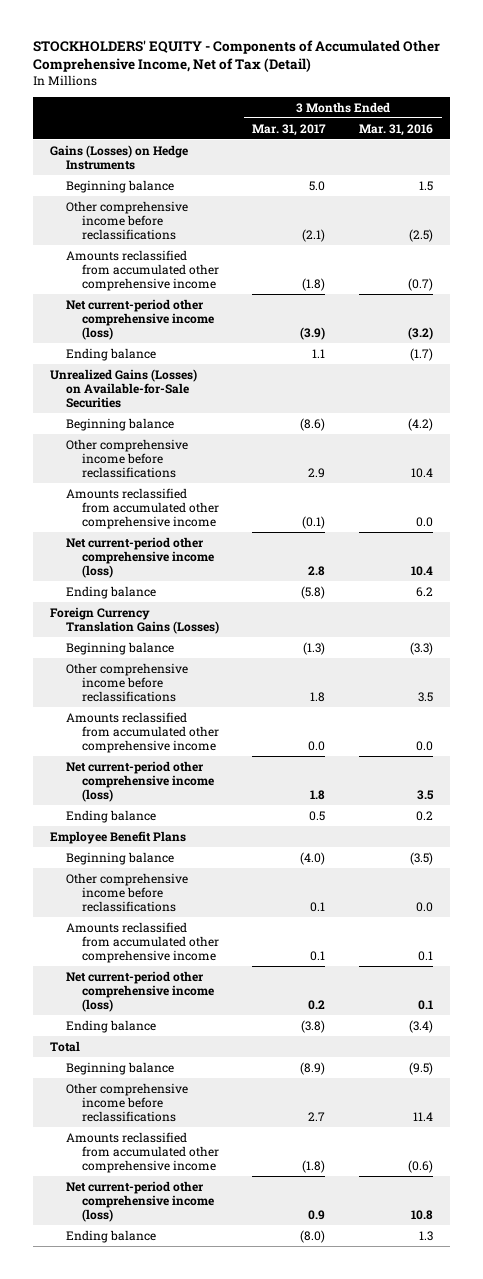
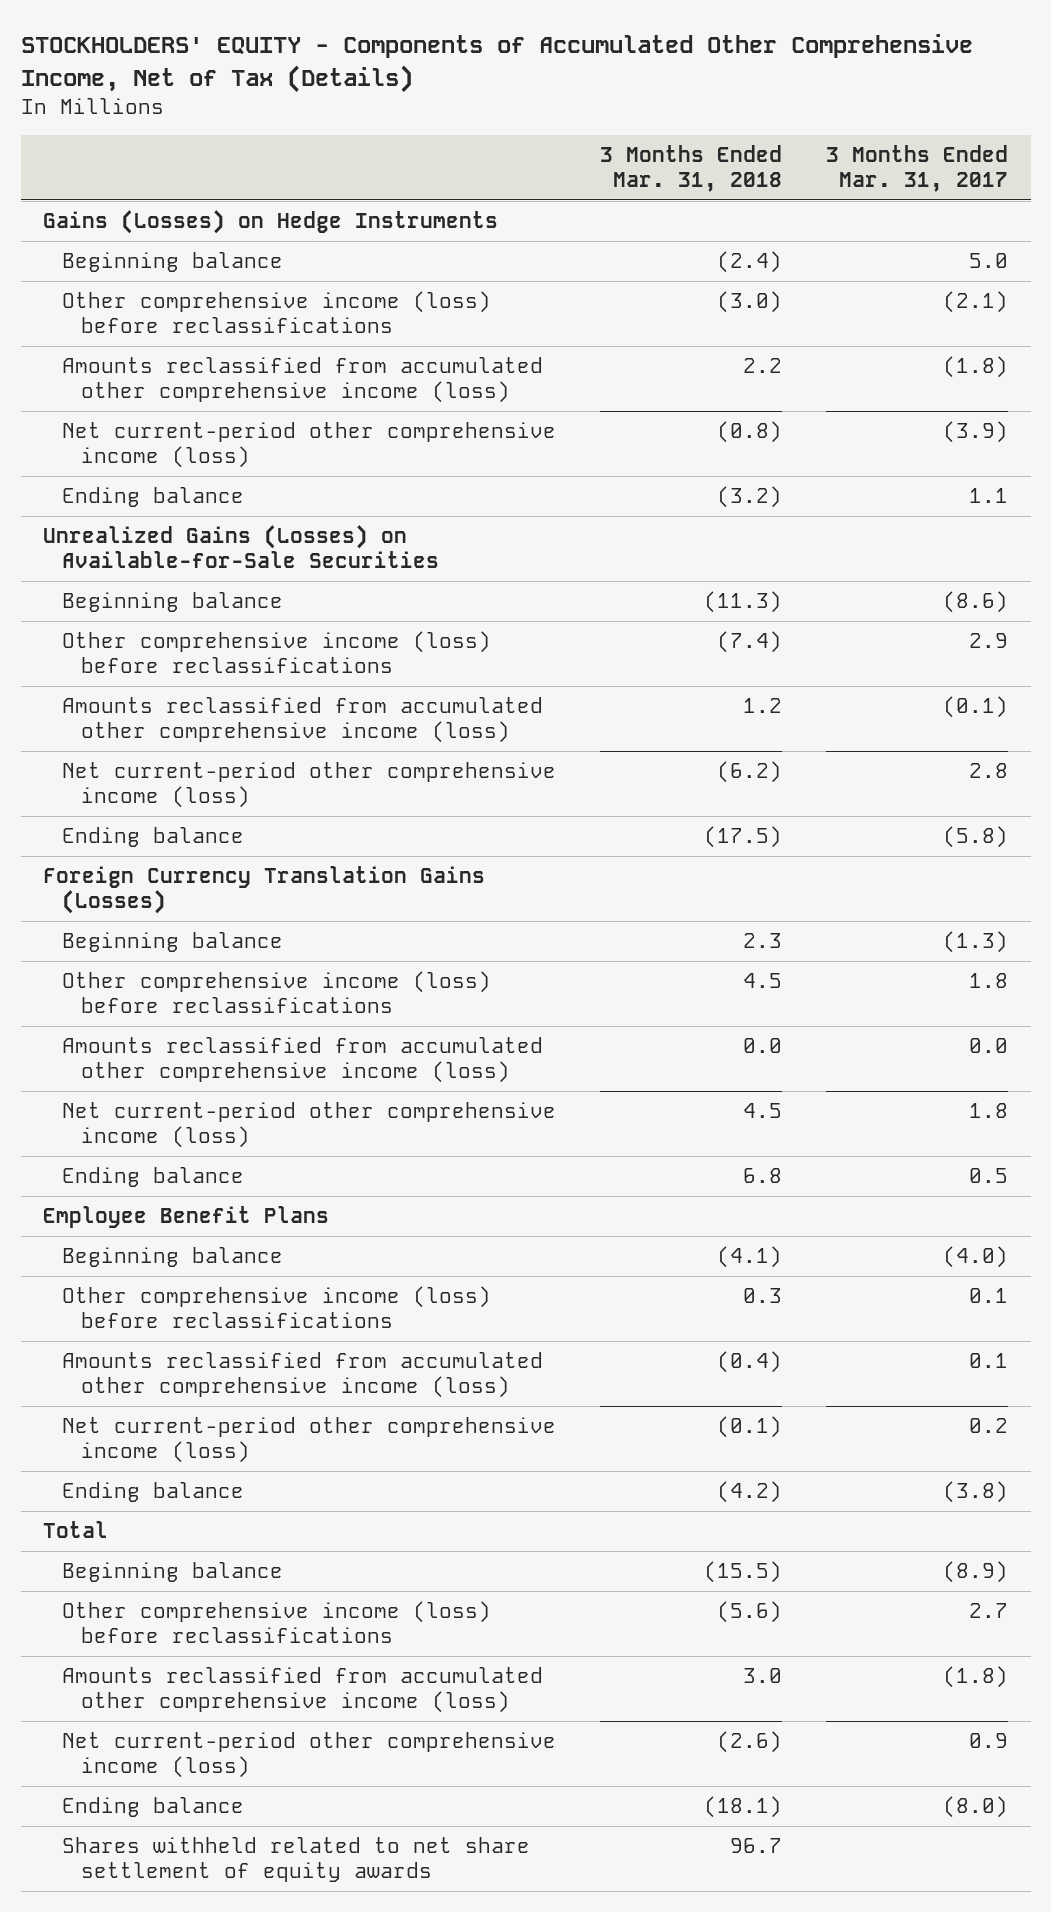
- STOCKHOLDERS' EQUITY - Components of Accumulated Other Comprehensive Income, Net of Tax (Detail)
+ STOCKHOLDERS' EQUITY - Components of Accumulated Other Comprehensive Income, Net of Tax (Details)
- | 3 Months Ended Mar. 31, 2017 | 3 Months Ended Mar. 31, 2016
+ | 3 Months Ended Mar. 31, 2018 | 3 Months Ended Mar. 31, 2017
- Other comprehensive income before reclassifications | (2.1) | (2.5)
- Amounts reclassified from accumulated other comprehensive income | (1.8) | (0.7)
+ Other comprehensive income (loss) before reclassifications | (3.0) | (2.1)
+ Amounts reclassified from accumulated other comprehensive income (loss) | 2.2 | (1.8)
- Other comprehensive income before reclassifications | 2.9 | 10.4
- Amounts reclassified from accumulated other comprehensive income | (0.1) | 0.0
+ Other comprehensive income (loss) before reclassifications | (7.4) | 2.9
+ Amounts reclassified from accumulated other comprehensive income (loss) | 1.2 | (0.1)
- Other comprehensive income before reclassifications | 1.8 | 3.5
- Amounts reclassified from accumulated other comprehensive income | 0.0 | 0.0
+ Other comprehensive income (loss) before reclassifications | 4.5 | 1.8
+ Amounts reclassified from accumulated other comprehensive income (loss) | 0.0 | 0.0
- Other comprehensive income before reclassifications | 0.1 | 0.0
- Amounts reclassified from accumulated other comprehensive income | 0.1 | 0.1
+ Other comprehensive income (loss) before reclassifications | 0.3 | 0.1
+ Amounts reclassified from accumulated other comprehensive income (loss) | (0.4) | 0.1
- Other comprehensive income before reclassifications | 2.7 | 11.4
- Amounts reclassified from accumulated other comprehensive income | (1.8) | (0.6)
+ Other comprehensive income (loss) before reclassifications | (5.6) | 2.7
+ Amounts reclassified from accumulated other comprehensive income (loss) | 3.0 | (1.8)
+ Shares withheld related to net share settlement of equity awards | 96.7 |

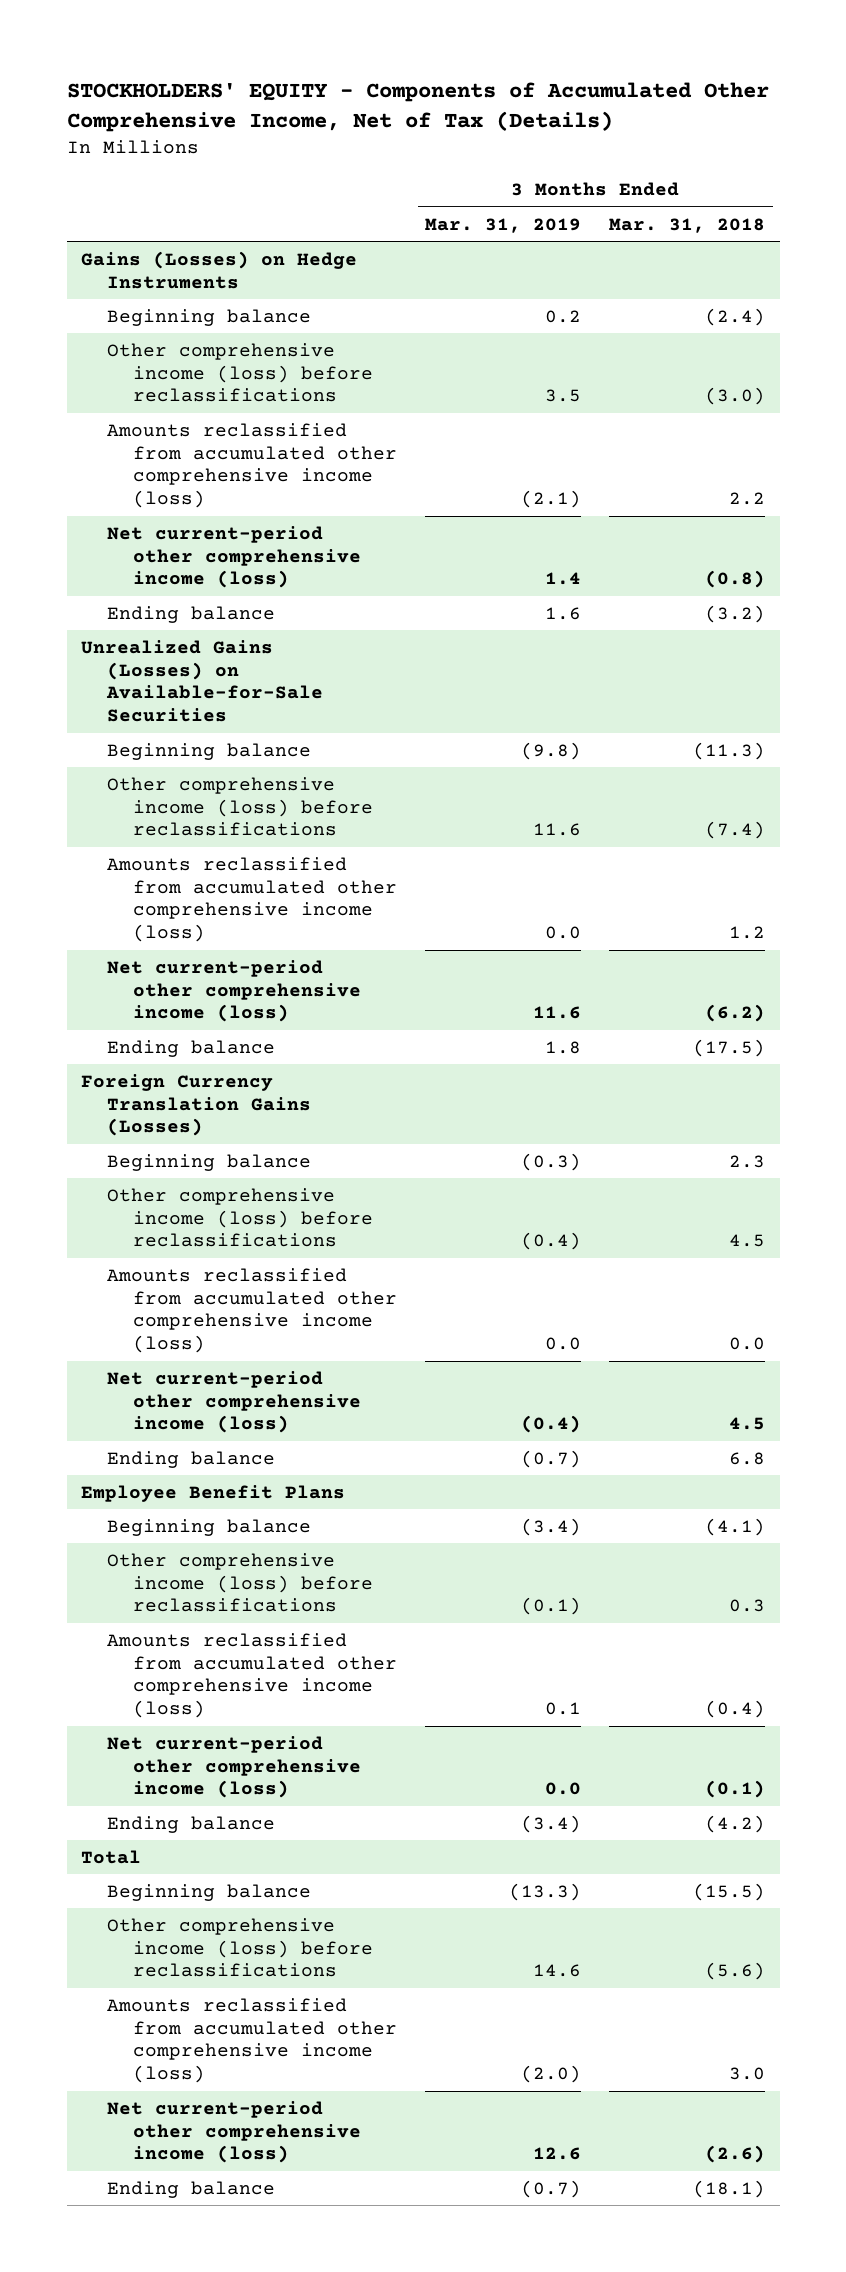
- | 3 Months Ended Mar. 31, 2018 | 3 Months Ended Mar. 31, 2017
+ | 3 Months Ended Mar. 31, 2019 | 3 Months Ended Mar. 31, 2018
- Shares withheld related to net share settlement of equity awards | 96.7 |

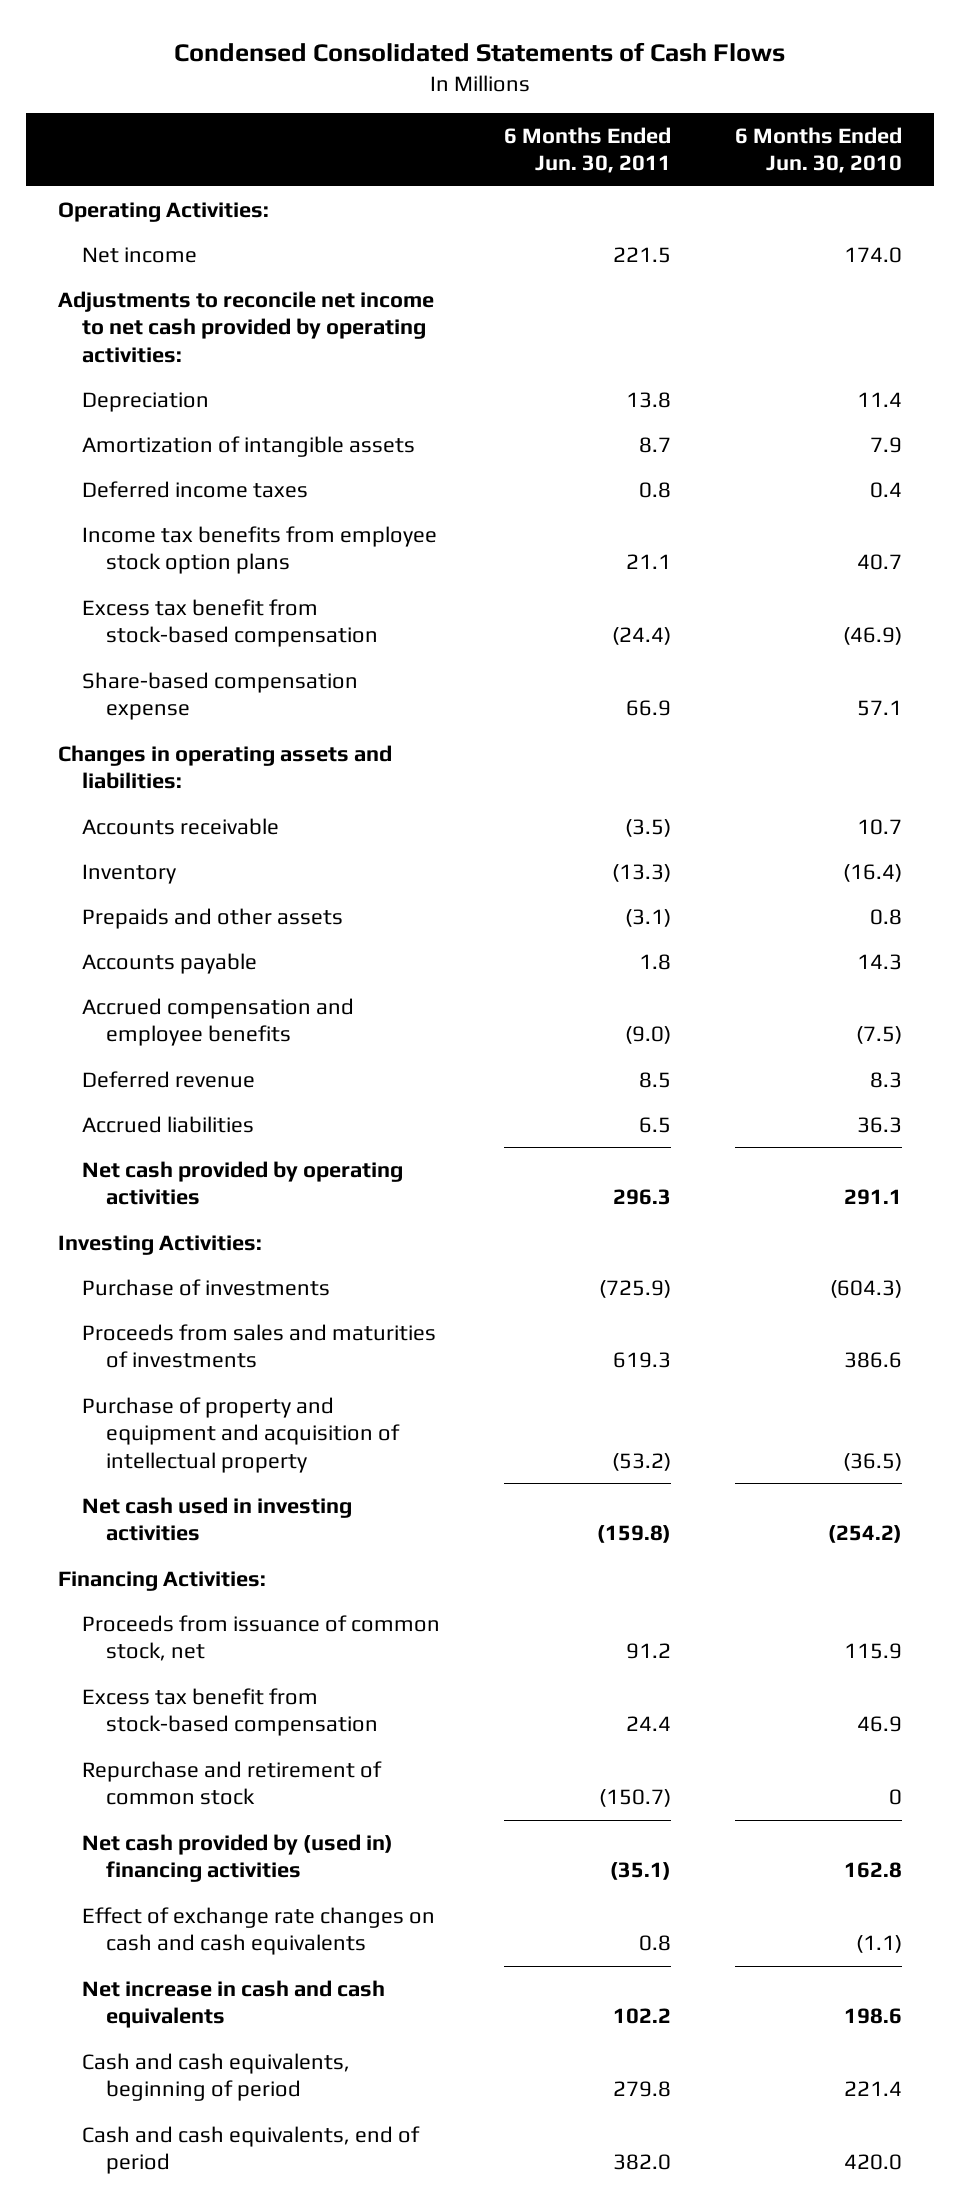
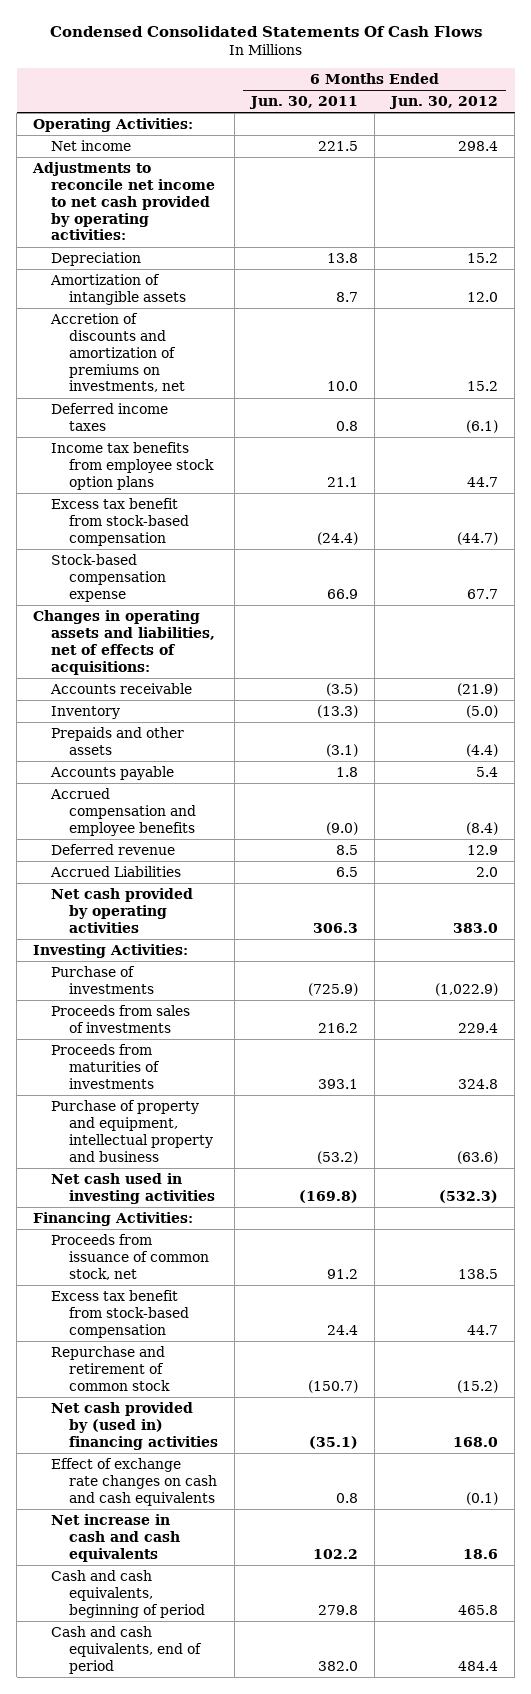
- Condensed Consolidated Statements of Cash Flows
+ Condensed Consolidated Statements Of Cash Flows
- | 6 Months Ended Jun. 30, 2011 | 6 Months Ended Jun. 30, 2010
+ | 6 Months Ended Jun. 30, 2011 | 6 Months Ended Jun. 30, 2012
+ Accretion of discounts and amortization of premiums on investments, net | 10.0 | 15.2
- Share-based compensation expense | 66.9 | 57.1
- Changes in operating assets and liabilities:
+ Stock-based compensation expense | 66.9 | 67.7
+ Changes in operating assets and liabilities, net of effects of acquisitions:
- Accrued liabilities | 6.5 | 36.3
- Net cash provided by operating activities | 296.3 | 291.1
+ Accrued Liabilities | 6.5 | 2.0
+ Net cash provided by operating activities | 306.3 | 383.0
- Proceeds from sales and maturities of investments | 619.3 | 386.6
- Purchase of property and equipment and acquisition of intellectual property | (53.2) | (36.5)
- Net cash used in investing activities | (159.8) | (254.2)
+ Proceeds from sales of investments | 216.2 | 229.4
+ Proceeds from maturities of investments | 393.1 | 324.8
+ Purchase of property and equipment, intellectual property and business | (53.2) | (63.6)
+ Net cash used in investing activities | (169.8) | (532.3)

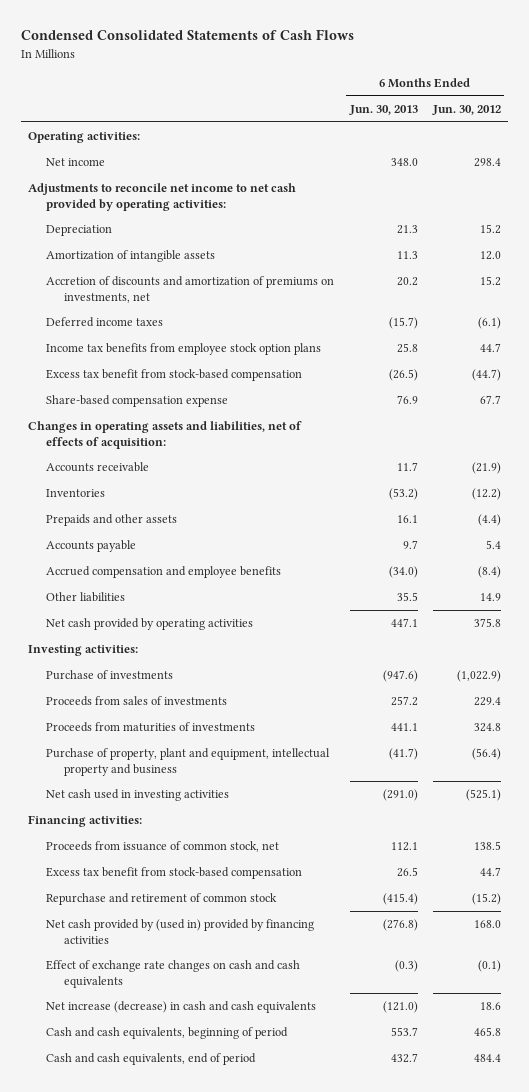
- Condensed Consolidated Statements Of Cash Flows
+ Condensed Consolidated Statements of Cash Flows
- | 6 Months Ended Jun. 30, 2011 | 6 Months Ended Jun. 30, 2012
+ | 6 Months Ended Jun. 30, 2013 | 6 Months Ended Jun. 30, 2012
- Operating Activities:
+ Operating activities:
- Stock-based compensation expense | 66.9 | 67.7
- Changes in operating assets and liabilities, net of effects of acquisitions:
+ Share-based compensation expense | 76.9 | 67.7
+ Changes in operating assets and liabilities, net of effects of acquisition:
- Inventory | (13.3) | (5.0)
+ Inventories | (53.2) | (12.2)
- Deferred revenue | 8.5 | 12.9
- Accrued Liabilities | 6.5 | 2.0
- Net cash provided by operating activities | 306.3 | 383.0
- Investing Activities:
+ Other liabilities | 35.5 | 14.9
+ Net cash provided by operating activities | 447.1 | 375.8
+ Investing activities:
- Purchase of property and equipment, intellectual property and business | (53.2) | (63.6)
- Net cash used in investing activities | (169.8) | (532.3)
- Financing Activities:
+ Purchase of property, plant and equipment, intellectual property and business | (41.7) | (56.4)
+ Net cash used in investing activities | (291.0) | (525.1)
+ Financing activities:
- Net cash provided by (used in) financing activities | (35.1) | 168.0
+ Net cash provided by (used in) provided by financing activities | (276.8) | 168.0
- Net increase in cash and cash equivalents | 102.2 | 18.6
+ Net increase (decrease) in cash and cash equivalents | (121.0) | 18.6

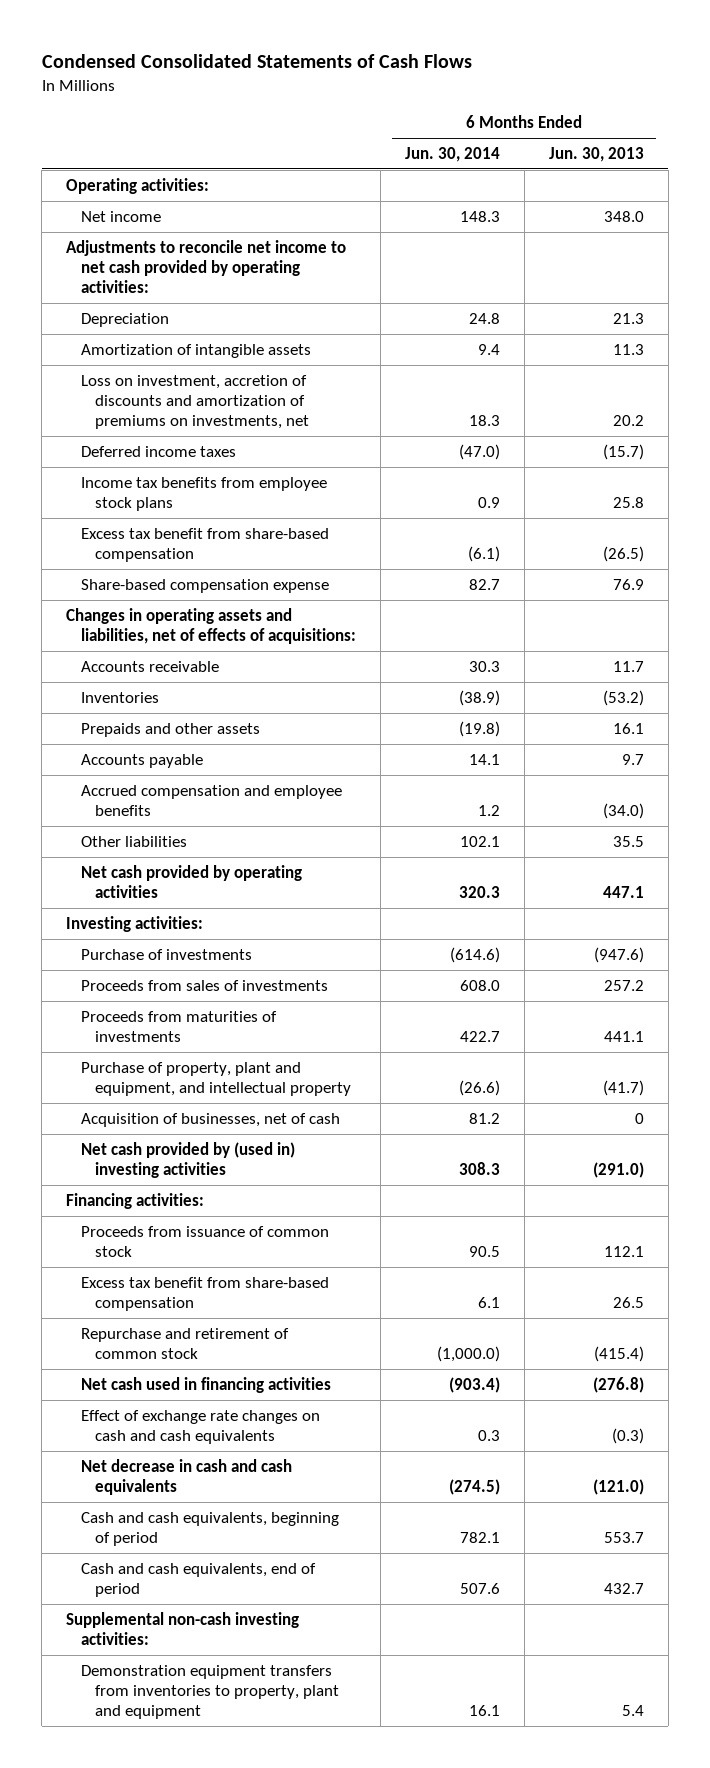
- | 6 Months Ended Jun. 30, 2013 | 6 Months Ended Jun. 30, 2012
+ | 6 Months Ended Jun. 30, 2014 | 6 Months Ended Jun. 30, 2013
- Accretion of discounts and amortization of premiums on investments, net | 20.2 | 15.2
+ Loss on investment, accretion of discounts and amortization of premiums on investments, net | 18.3 | 20.2
- Income tax benefits from employee stock option plans | 25.8 | 44.7
- Excess tax benefit from stock-based compensation | (26.5) | (44.7)
+ Income tax benefits from employee stock plans | 0.9 | 25.8
+ Excess tax benefit from share-based compensation | (6.1) | (26.5)
- Changes in operating assets and liabilities, net of effects of acquisition:
+ Changes in operating assets and liabilities, net of effects of acquisitions:
- Purchase of property, plant and equipment, intellectual property and business | (41.7) | (56.4)
- Net cash used in investing activities | (291.0) | (525.1)
+ Purchase of property, plant and equipment, and intellectual property | (26.6) | (41.7)
+ Acquisition of businesses, net of cash | 81.2 | 0
+ Net cash provided by (used in) investing activities | 308.3 | (291.0)
- Proceeds from issuance of common stock, net | 112.1 | 138.5
- Excess tax benefit from stock-based compensation | 26.5 | 44.7
+ Proceeds from issuance of common stock | 90.5 | 112.1
+ Excess tax benefit from share-based compensation | 6.1 | 26.5
- Net cash provided by (used in) provided by financing activities | (276.8) | 168.0
+ Net cash used in financing activities | (903.4) | (276.8)
- Net increase (decrease) in cash and cash equivalents | (121.0) | 18.6
+ Net decrease in cash and cash equivalents | (274.5) | (121.0)
+ Supplemental non-cash investing activities:
+ Demonstration equipment transfers from inventories to property, plant and equipment | 16.1 | 5.4

